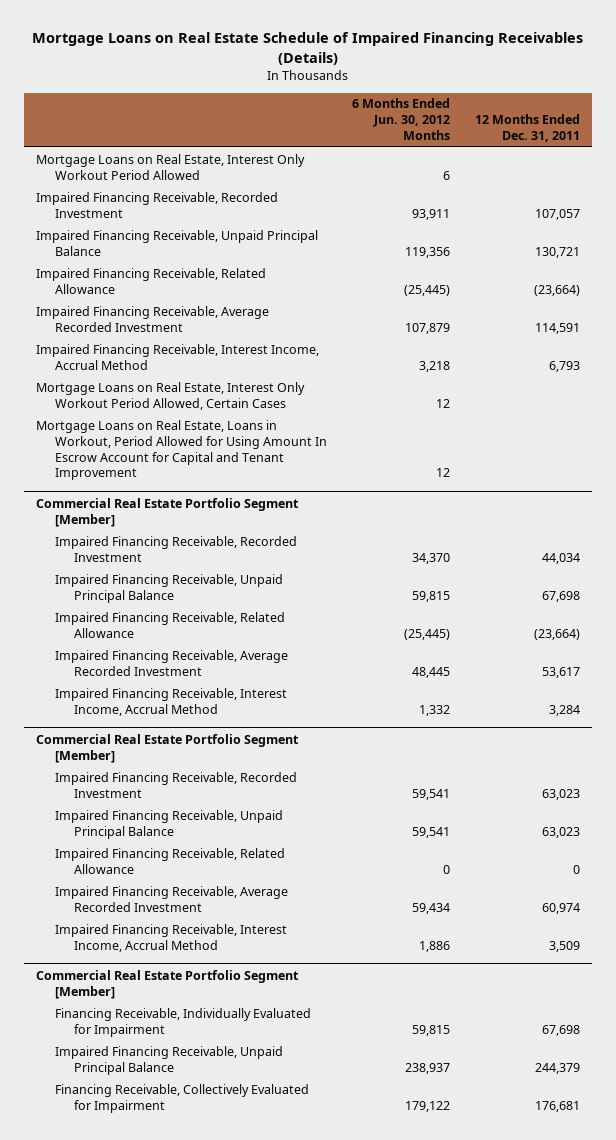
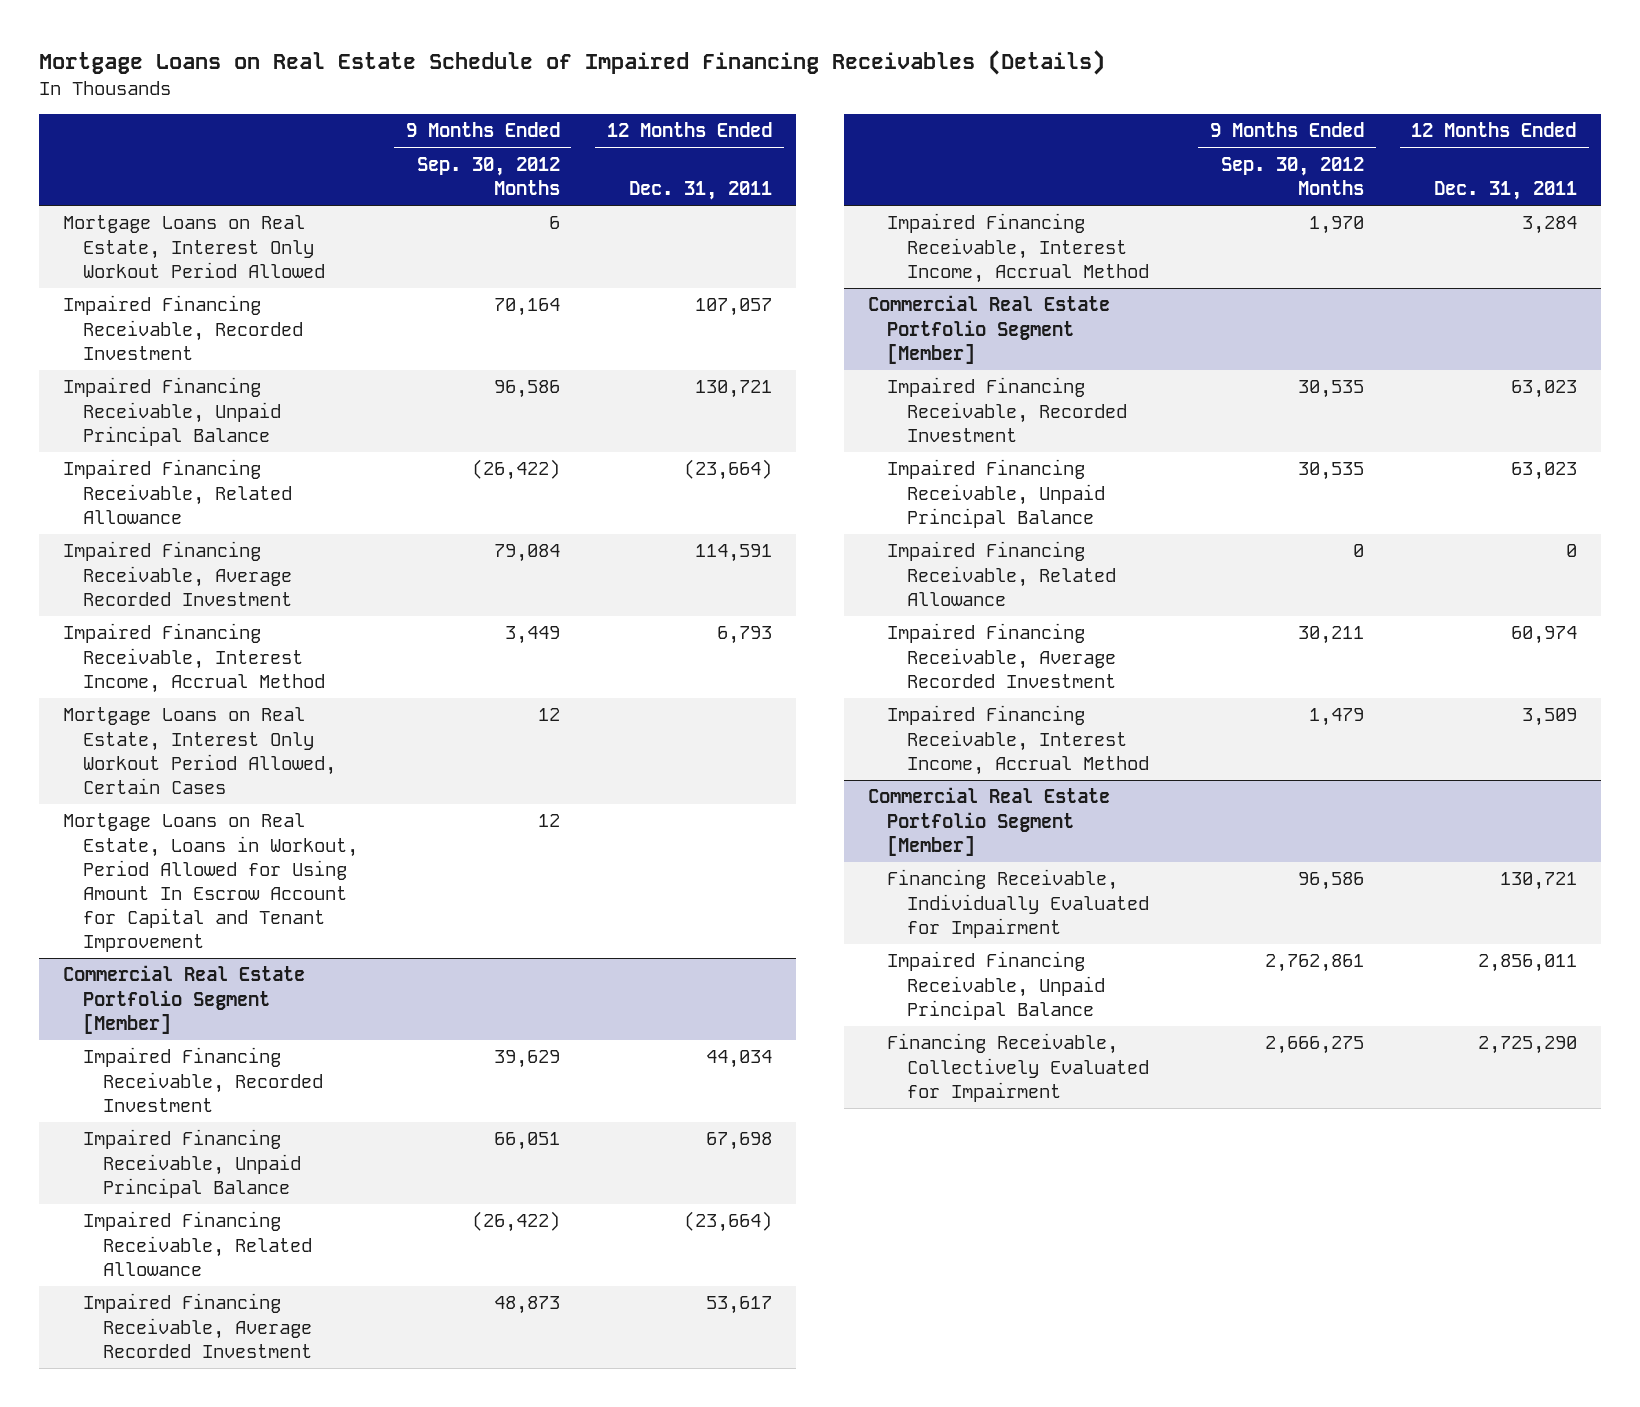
- | 6 Months Ended Jun. 30, 2012 Months | 12 Months Ended Dec. 31, 2011
+ | 9 Months Ended Sep. 30, 2012 Months | 12 Months Ended Dec. 31, 2011
@ Commercial Real Estate Portfolio Segment [Member]
- Financing Receivable, Individually Evaluated for Impairment | 59,815 | 67,698
- Impaired Financing Receivable, Unpaid Principal Balance | 238,937 | 244,379
- Financing Receivable, Collectively Evaluated for Impairment | 179,122 | 176,681
+ Financing Receivable, Individually Evaluated for Impairment | 96,586 | 130,721
+ Impaired Financing Receivable, Unpaid Principal Balance | 2,762,861 | 2,856,011
+ Financing Receivable, Collectively Evaluated for Impairment | 2,666,275 | 2,725,290

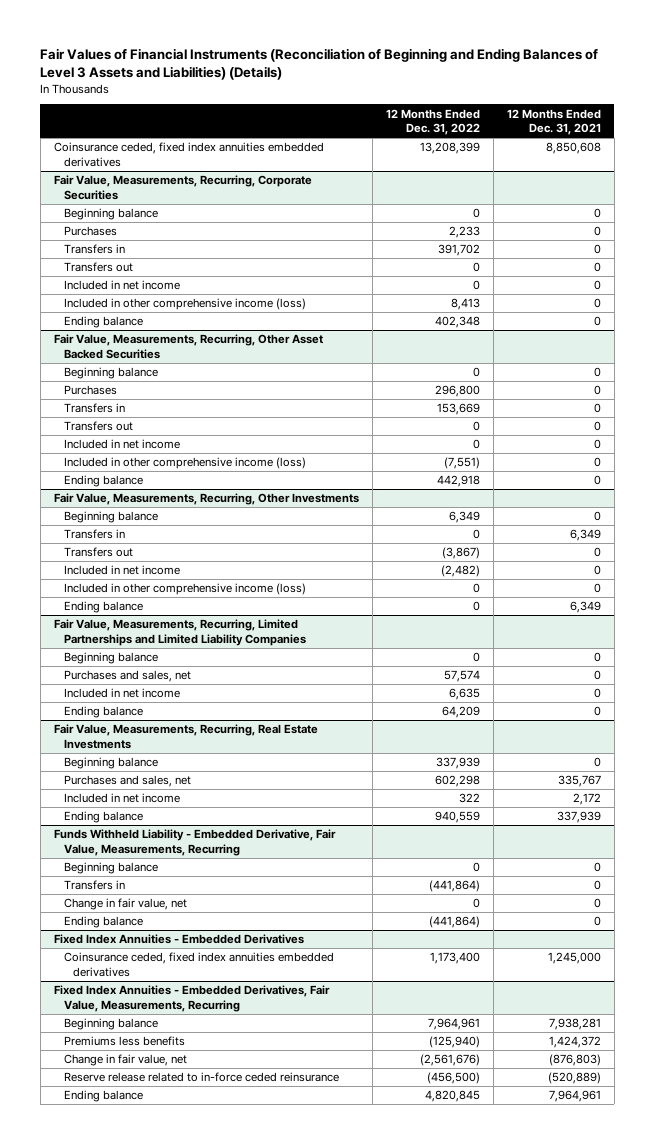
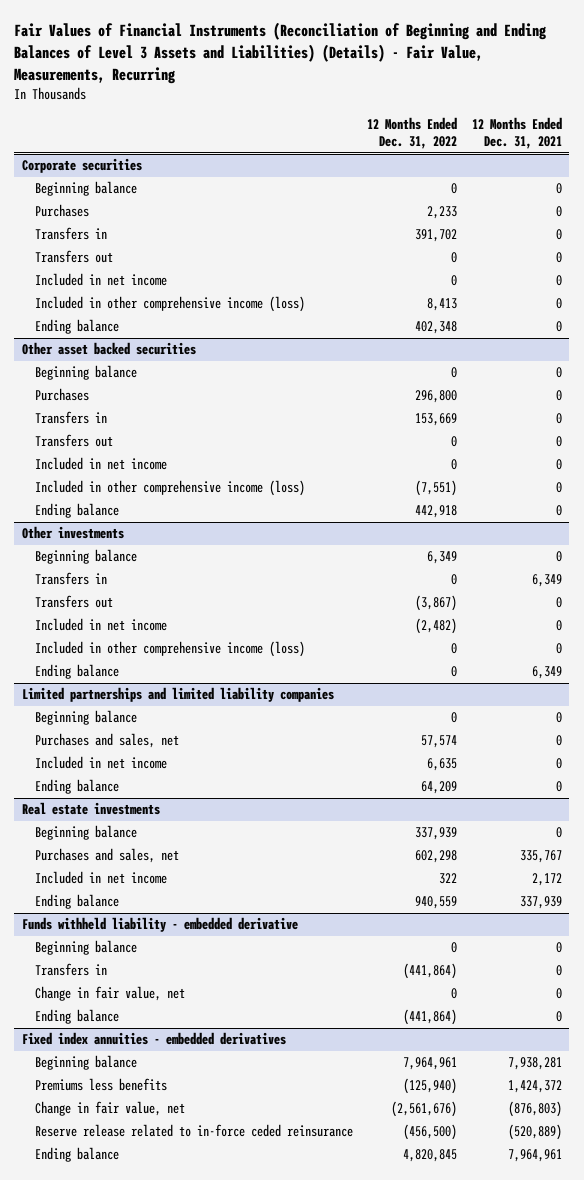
- Fair Values of Financial Instruments (Reconciliation of Beginning and Ending Balances of Level 3 Assets and Liabilities) (Details)
+ Fair Values of Financial Instruments (Reconciliation of Beginning and Ending Balances of Level 3 Assets and Liabilities) (Details) - Fair Value, Measurements, Recurring
- Coinsurance ceded, fixed index annuities embedded derivatives | 13,208,399 | 8,850,608
- Fair Value, Measurements, Recurring, Corporate Securities
+ Corporate securities
- Fair Value, Measurements, Recurring, Other Asset Backed Securities
+ Other asset backed securities
- Fair Value, Measurements, Recurring, Other Investments
+ Other investments
- Fair Value, Measurements, Recurring, Limited Partnerships and Limited Liability Companies
+ Limited partnerships and limited liability companies
- Fair Value, Measurements, Recurring, Real Estate Investments
+ Real estate investments
- Funds Withheld Liability - Embedded Derivative, Fair Value, Measurements, Recurring
+ Funds withheld liability - embedded derivative
- Fixed Index Annuities - Embedded Derivatives
- Coinsurance ceded, fixed index annuities embedded derivatives | 1,173,400 | 1,245,000
- Fixed Index Annuities - Embedded Derivatives, Fair Value, Measurements, Recurring
+ Fixed index annuities - embedded derivatives

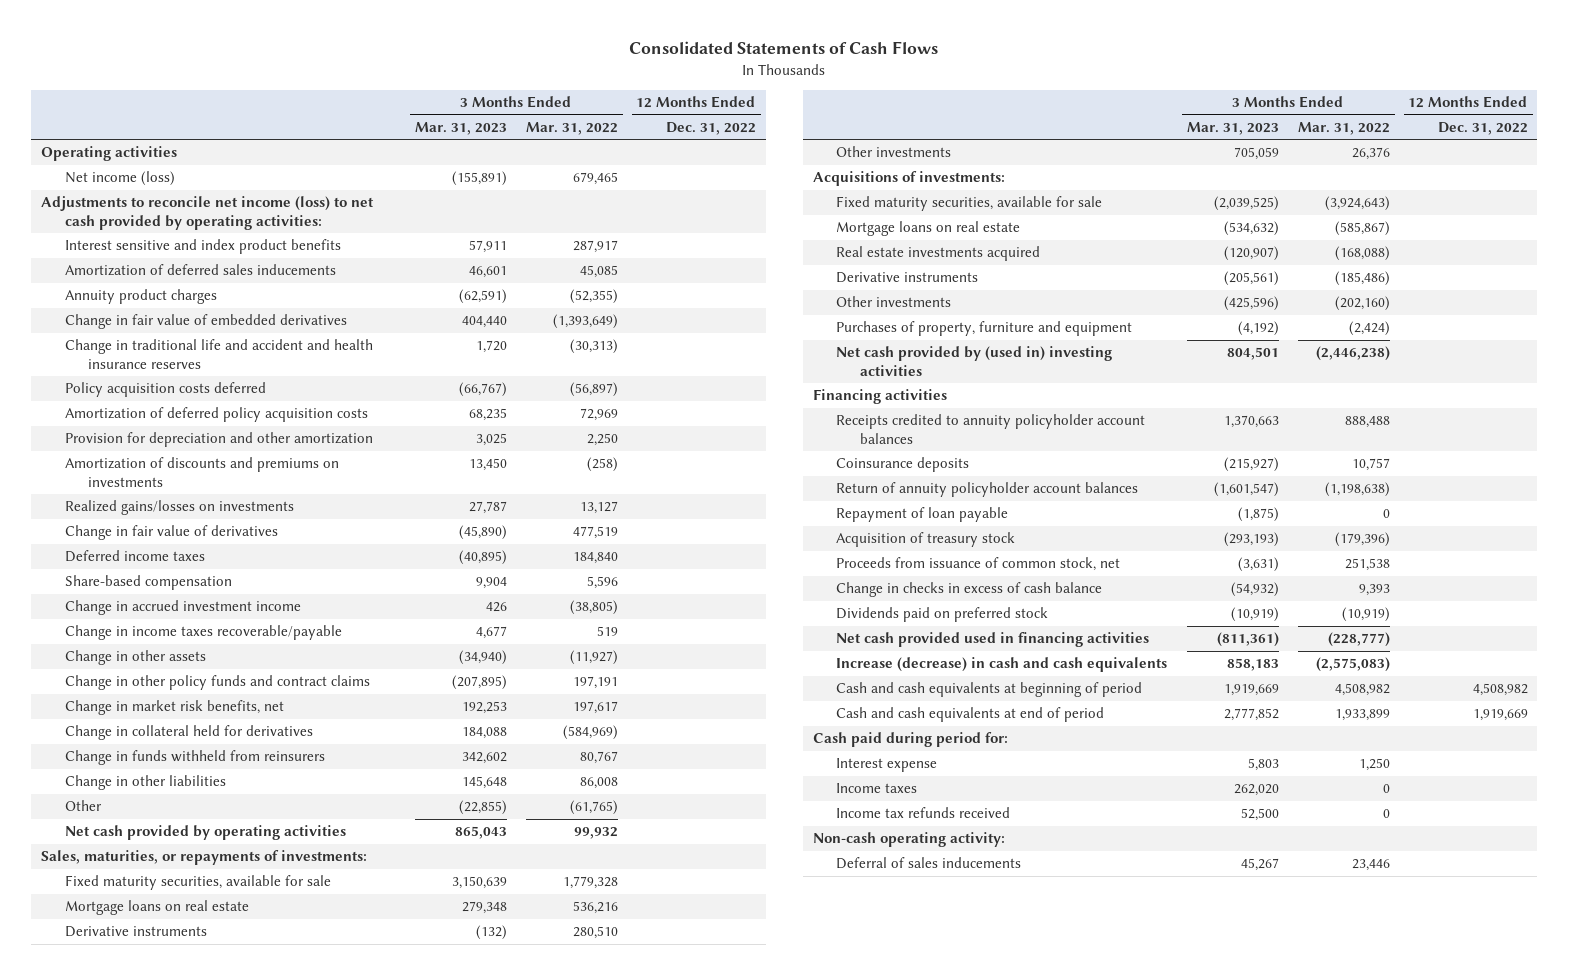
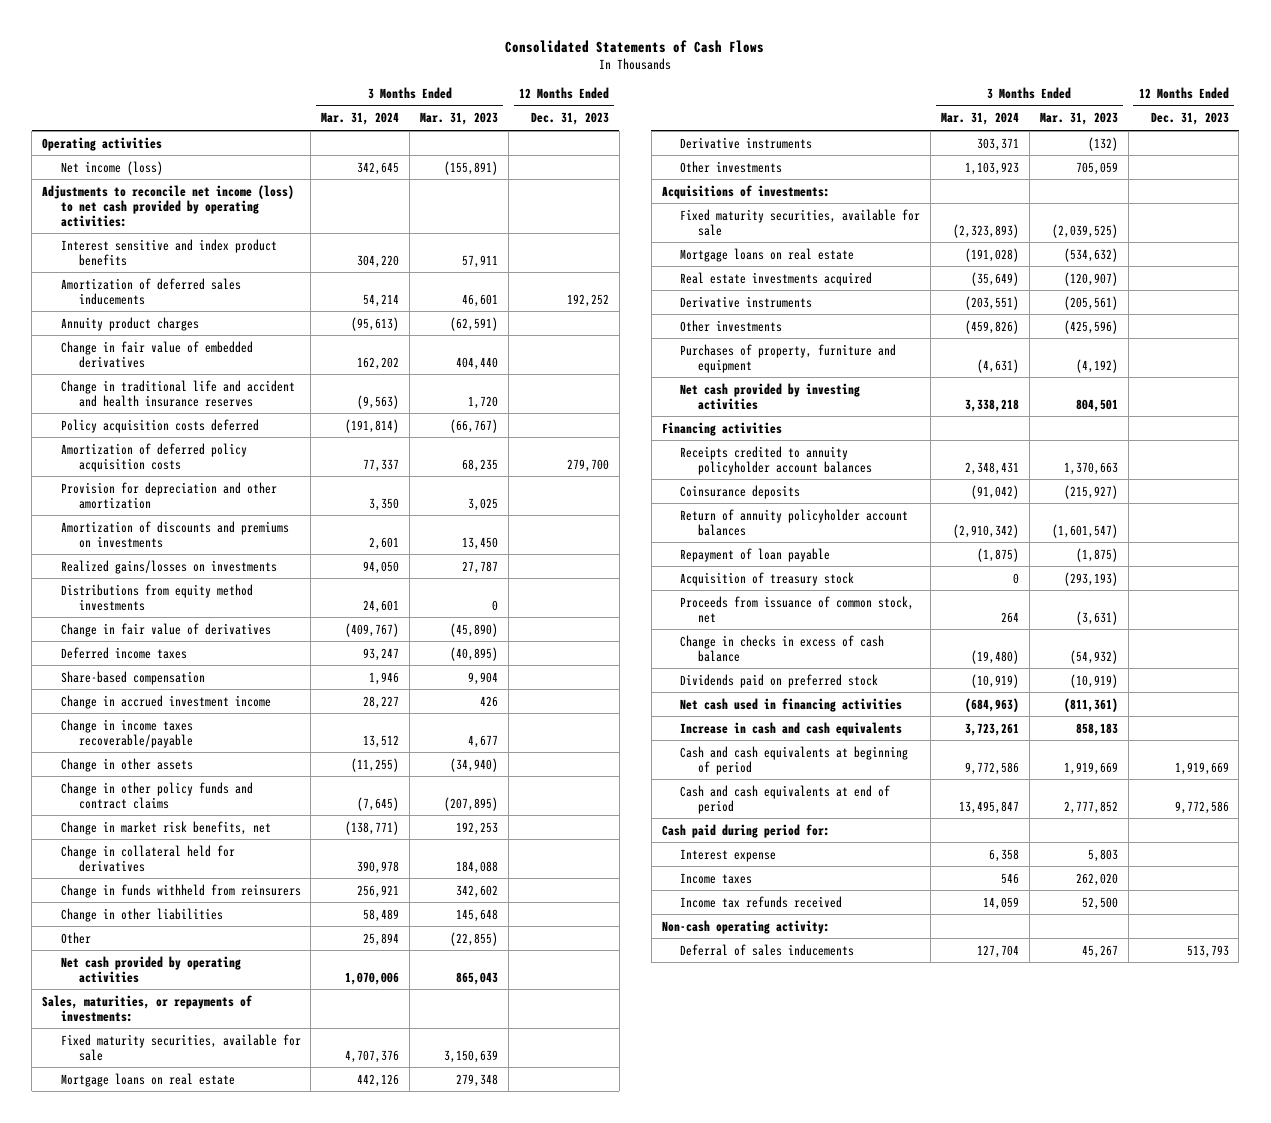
- | 3 Months Ended Mar. 31, 2023 | 3 Months Ended Mar. 31, 2022 | 12 Months Ended Dec. 31, 2022
+ | 3 Months Ended Mar. 31, 2024 | 3 Months Ended Mar. 31, 2023 | 12 Months Ended Dec. 31, 2023
+ Distributions from equity method investments | 24,601 | 0 |
- Net cash provided by (used in) investing activities | 804,501 | (2,446,238) |
+ Net cash provided by investing activities | 3,338,218 | 804,501 |
- Net cash provided used in financing activities | (811,361) | (228,777) |
- Increase (decrease) in cash and cash equivalents | 858,183 | (2,575,083) |
+ Net cash used in financing activities | (684,963) | (811,361) |
+ Increase in cash and cash equivalents | 3,723,261 | 858,183 |

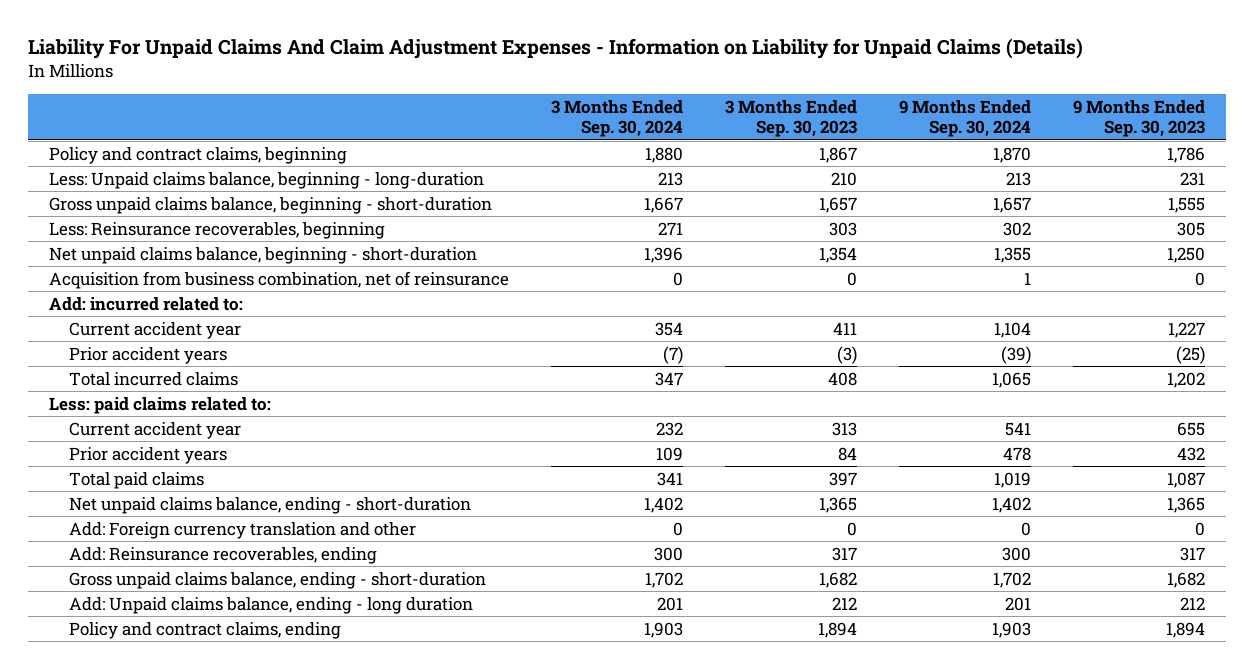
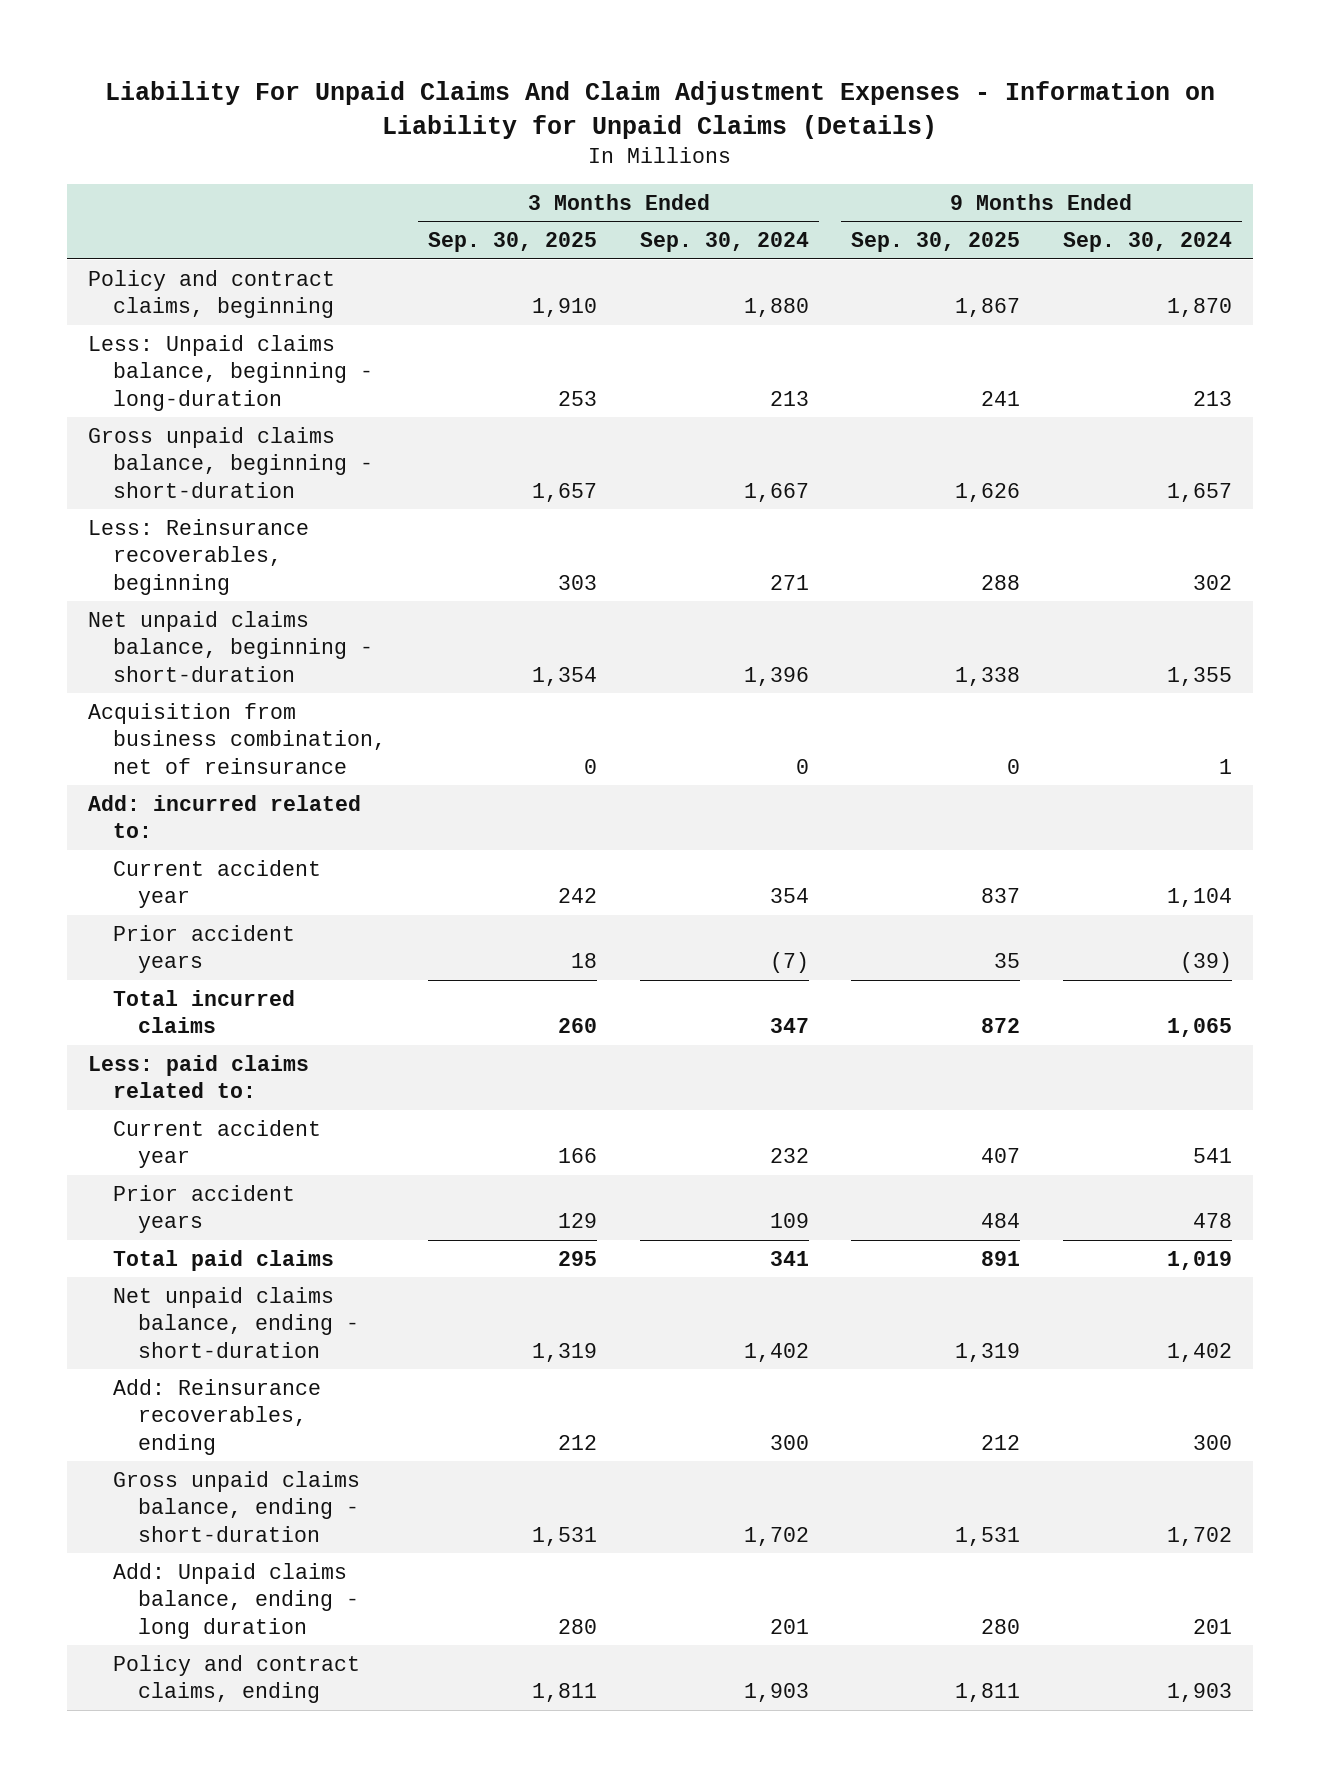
- | 3 Months Ended Sep. 30, 2024 | 3 Months Ended Sep. 30, 2023 | 9 Months Ended Sep. 30, 2024 | 9 Months Ended Sep. 30, 2023
+ | 3 Months Ended Sep. 30, 2025 | 3 Months Ended Sep. 30, 2024 | 9 Months Ended Sep. 30, 2025 | 9 Months Ended Sep. 30, 2024
- Add: Foreign currency translation and other | 0 | 0 | 0 | 0

